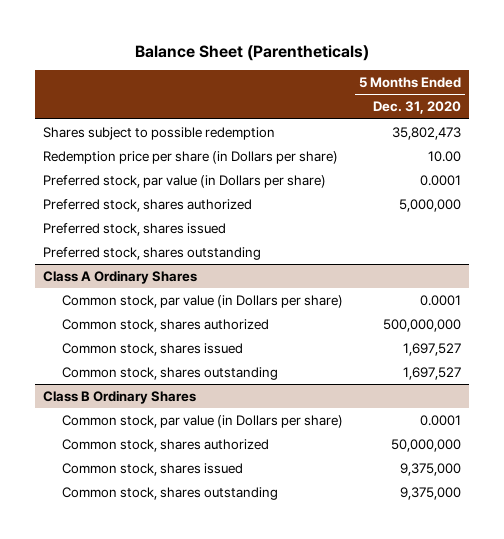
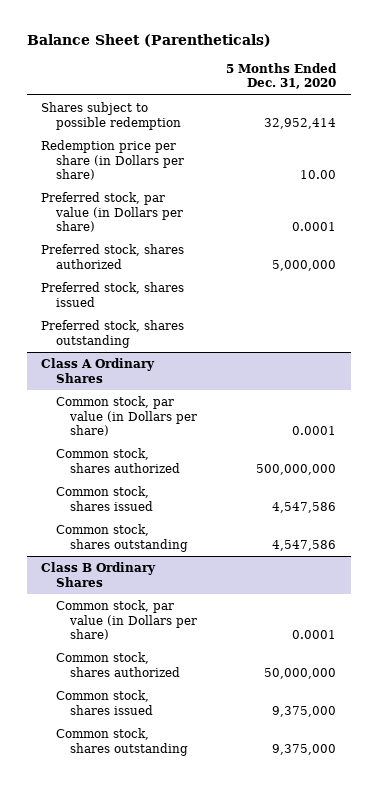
- Shares subject to possible redemption | 35,802,473
+ Shares subject to possible redemption | 32,952,414
@ Class A Ordinary Shares
- Common stock, shares issued | 1,697,527
- Common stock, shares outstanding | 1,697,527
+ Common stock, shares issued | 4,547,586
+ Common stock, shares outstanding | 4,547,586

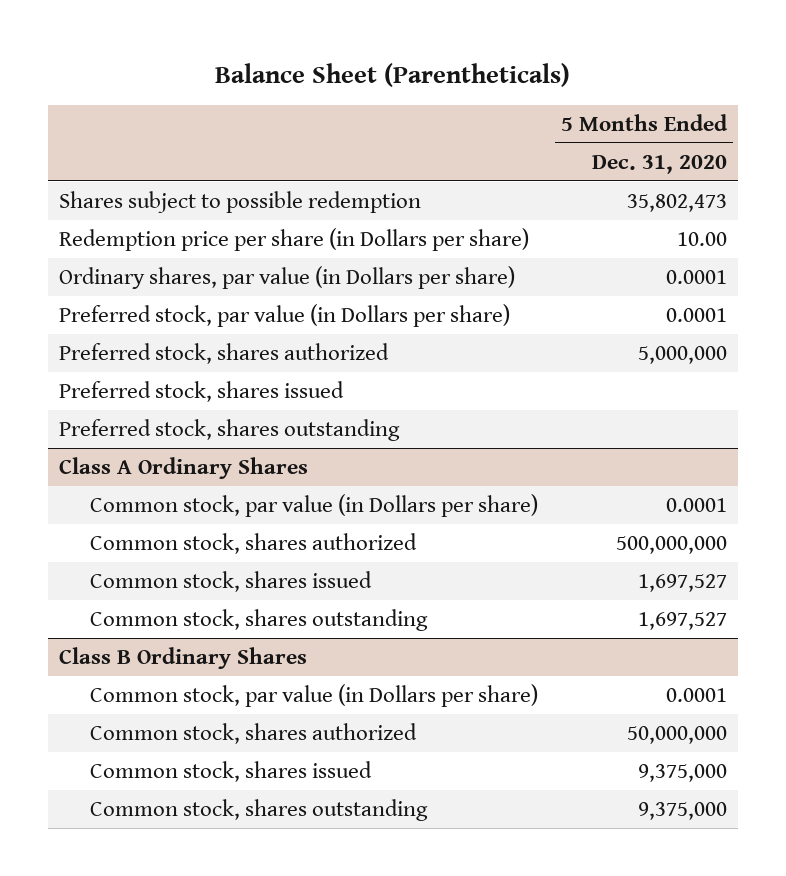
- Shares subject to possible redemption | 32,952,414
+ Shares subject to possible redemption | 35,802,473
+ Ordinary shares, par value (in Dollars per share) | 0.0001
@ Class A Ordinary Shares
- Common stock, shares issued | 4,547,586
- Common stock, shares outstanding | 4,547,586
+ Common stock, shares issued | 1,697,527
+ Common stock, shares outstanding | 1,697,527

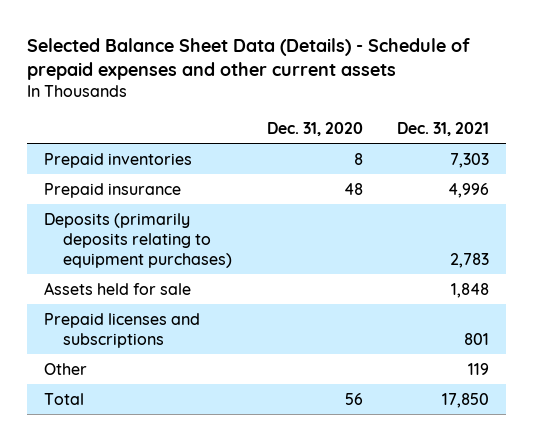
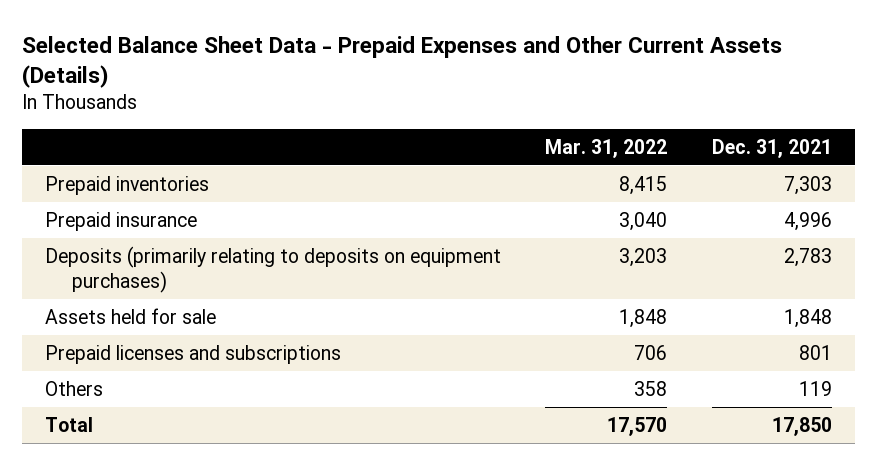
- Selected Balance Sheet Data (Details) - Schedule of prepaid expenses and other current assets
+ Selected Balance Sheet Data - Prepaid Expenses and Other Current Assets (Details)
- | Dec. 31, 2020 | Dec. 31, 2021
+ | Mar. 31, 2022 | Dec. 31, 2021
- Deposits (primarily deposits relating to equipment purchases) | | 2,783
+ Deposits (primarily relating to deposits on equipment purchases) | 3,203 | 2,783
- Other | | 119
+ Others | 358 | 119

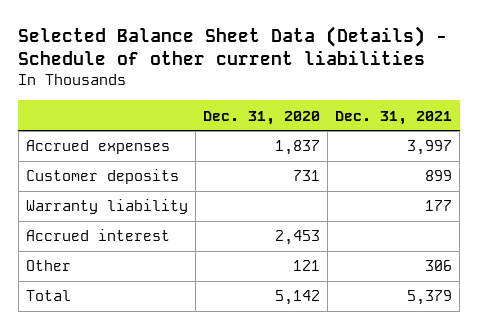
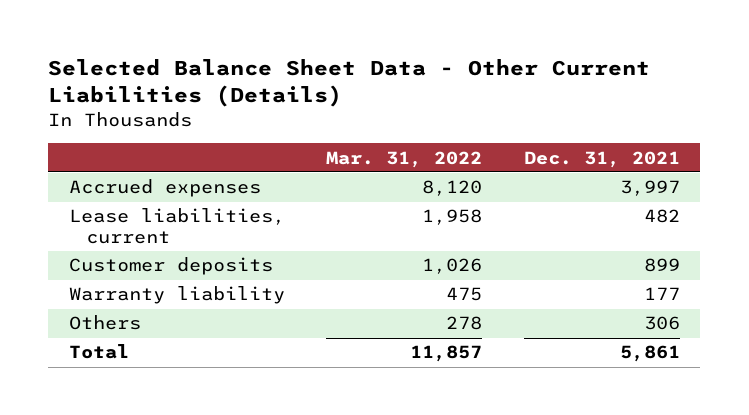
- Selected Balance Sheet Data (Details) - Schedule of other current liabilities
+ Selected Balance Sheet Data - Other Current Liabilities (Details)
- | Dec. 31, 2020 | Dec. 31, 2021
+ | Mar. 31, 2022 | Dec. 31, 2021
+ Lease liabilities, current | 1,958 | 482
- Accrued interest | 2,453 |
- Other | 121 | 306
- Total | 5,142 | 5,379
+ Others | 278 | 306
+ Total | 11,857 | 5,861

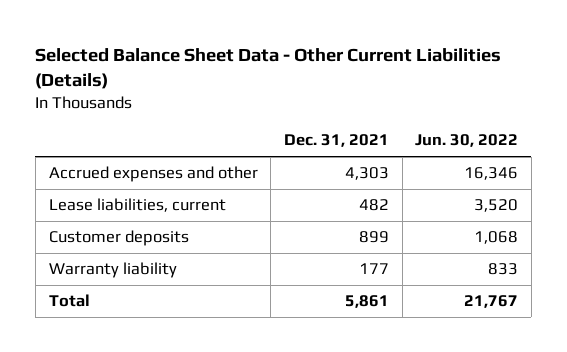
- | Mar. 31, 2022 | Dec. 31, 2021
+ | Dec. 31, 2021 | Jun. 30, 2022
- Accrued expenses | 8,120 | 3,997
+ Accrued expenses and other | 4,303 | 16,346
- Others | 278 | 306

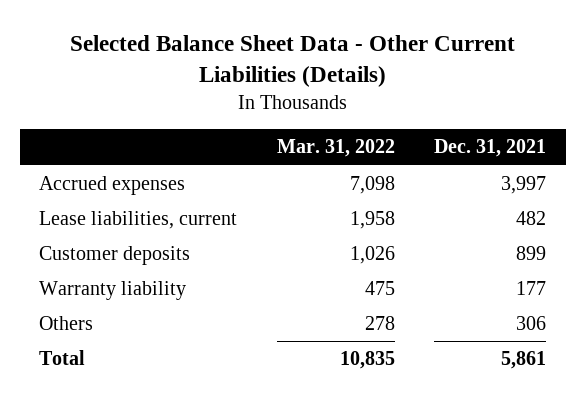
- | Dec. 31, 2021 | Jun. 30, 2022
+ | Mar. 31, 2022 | Dec. 31, 2021
- Accrued expenses and other | 4,303 | 16,346
+ Accrued expenses | 7,098 | 3,997
+ Others | 278 | 306

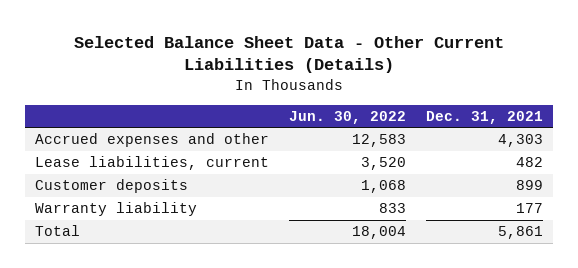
- | Mar. 31, 2022 | Dec. 31, 2021
+ | Jun. 30, 2022 | Dec. 31, 2021
- Accrued expenses | 7,098 | 3,997
+ Accrued expenses and other | 12,583 | 4,303
- Others | 278 | 306

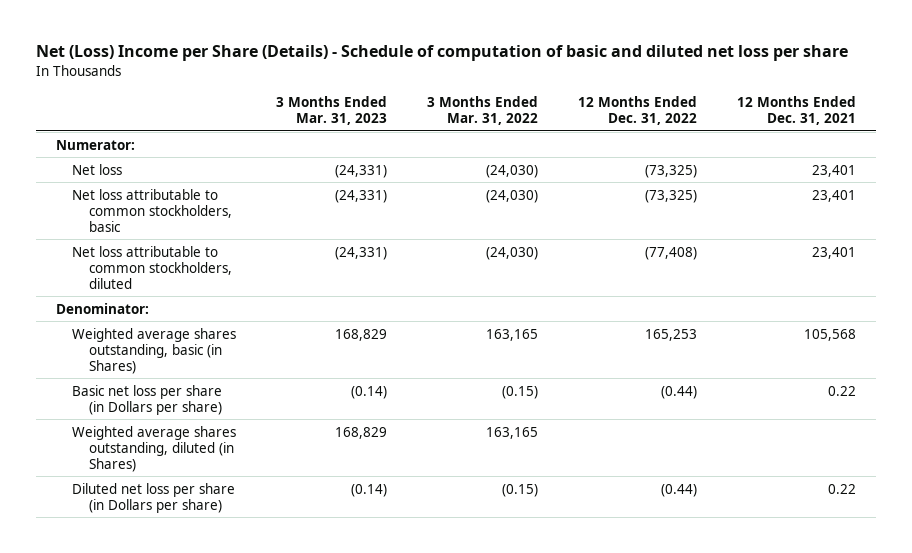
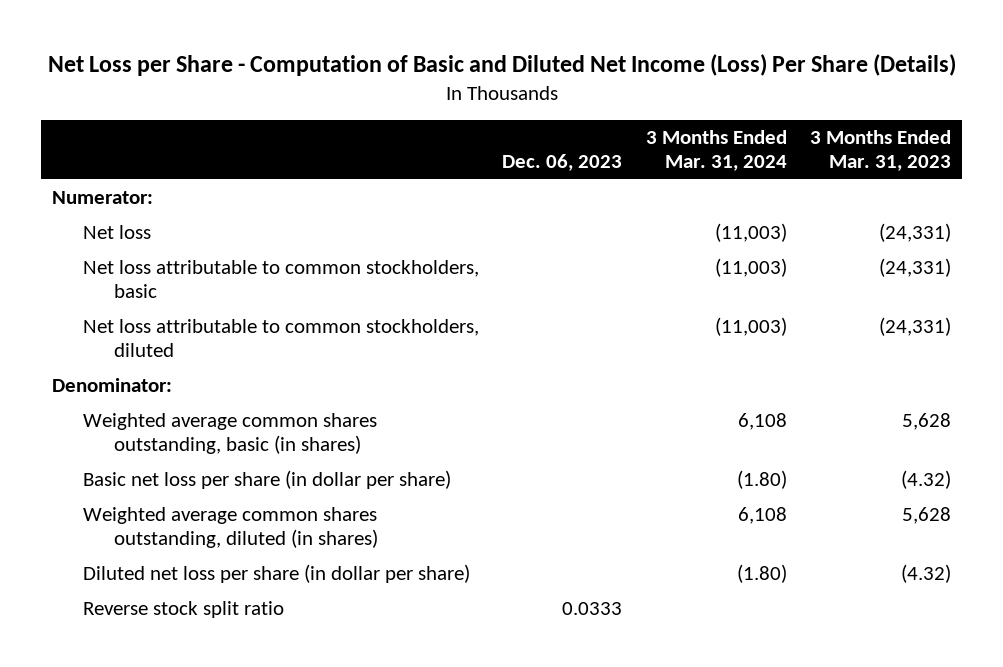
- Net (Loss) Income per Share (Details) - Schedule of computation of basic and diluted net loss per share
+ Net Loss per Share - Computation of Basic and Diluted Net Income (Loss) Per Share (Details)
- | 3 Months Ended Mar. 31, 2023 | 3 Months Ended Mar. 31, 2022 | 12 Months Ended Dec. 31, 2022 | 12 Months Ended Dec. 31, 2021
+ | Dec. 06, 2023 | 3 Months Ended Mar. 31, 2024 | 3 Months Ended Mar. 31, 2023
- Weighted average shares outstanding, basic (in Shares) | 168,829 | 163,165 | 165,253 | 105,568
- Basic net loss per share (in Dollars per share) | (0.14) | (0.15) | (0.44) | 0.22
- Weighted average shares outstanding, diluted (in Shares) | 168,829 | 163,165 | |
- Diluted net loss per share (in Dollars per share) | (0.14) | (0.15) | (0.44) | 0.22
+ Weighted average common shares outstanding, basic (in shares) | | 6,108 | 5,628
+ Basic net loss per share (in dollar per share) | | (1.80) | (4.32)
+ Weighted average common shares outstanding, diluted (in shares) | | 6,108 | 5,628
+ Diluted net loss per share (in dollar per share) | | (1.80) | (4.32)
+ Reverse stock split ratio | 0.0333 | |

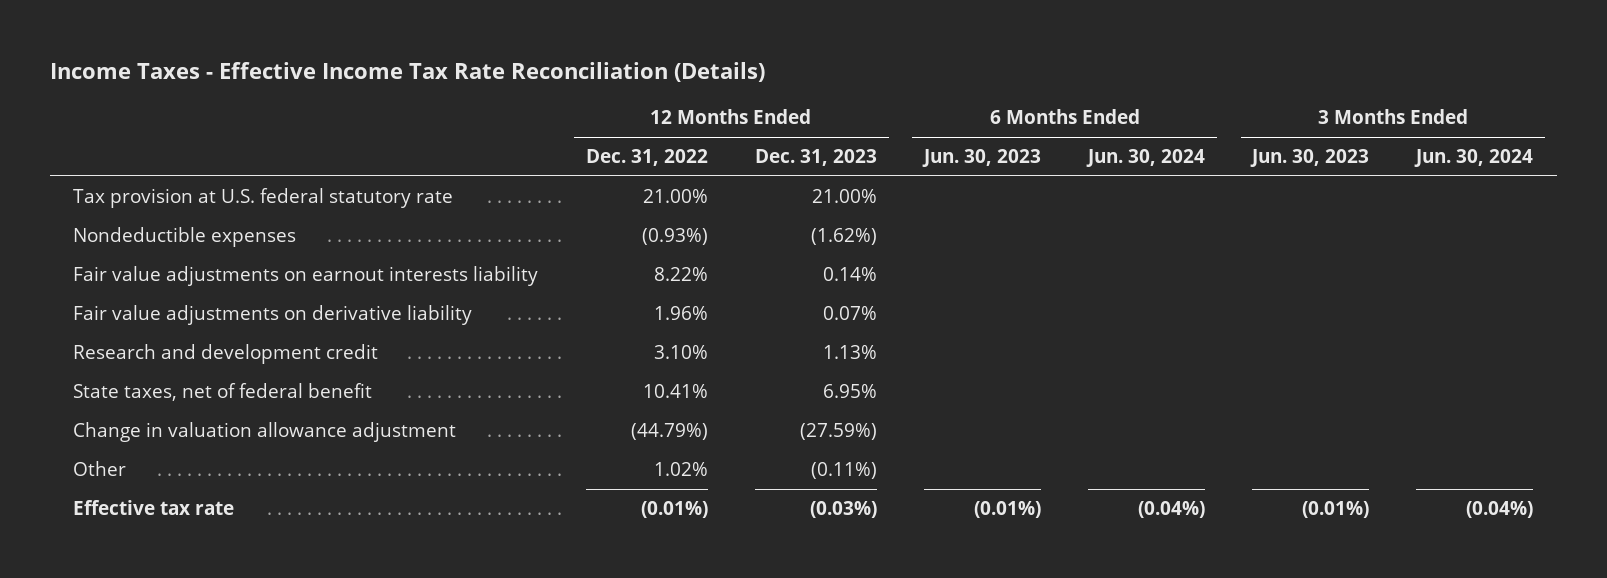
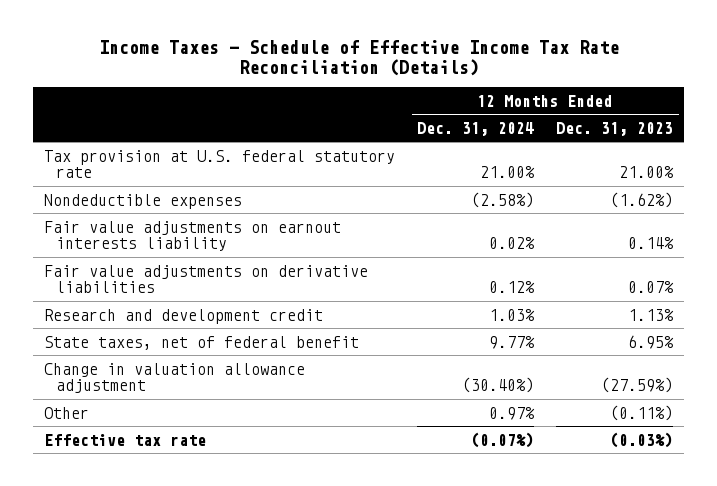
- Income Taxes - Effective Income Tax Rate Reconciliation (Details)
+ Income Taxes - Schedule of Effective Income Tax Rate Reconciliation (Details)
- | 12 Months Ended Dec. 31, 2022 | 12 Months Ended Dec. 31, 2023 | 6 Months Ended Jun. 30, 2023 | 6 Months Ended Jun. 30, 2024 | 3 Months Ended Jun. 30, 2023 | 3 Months Ended Jun. 30, 2024
+ | 12 Months Ended Dec. 31, 2024 | 12 Months Ended Dec. 31, 2023
- Fair value adjustments on derivative liability | 1.96% | 0.07% | | | |
+ Fair value adjustments on derivative liabilities | 0.12% | 0.07%

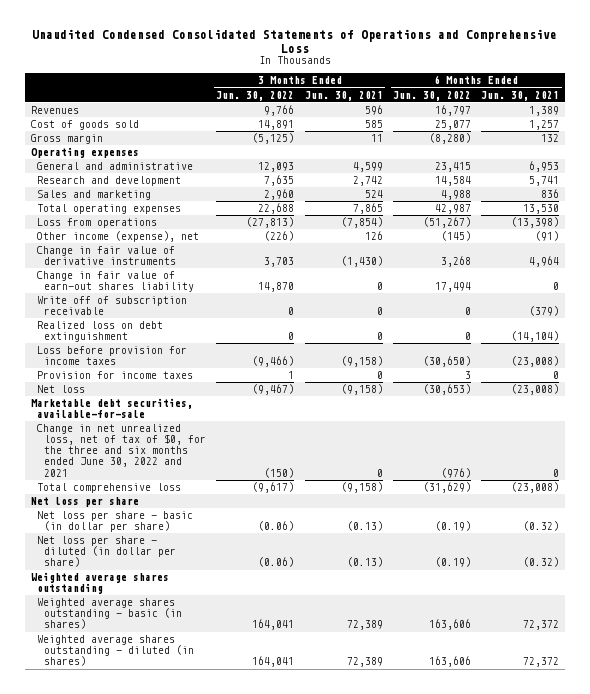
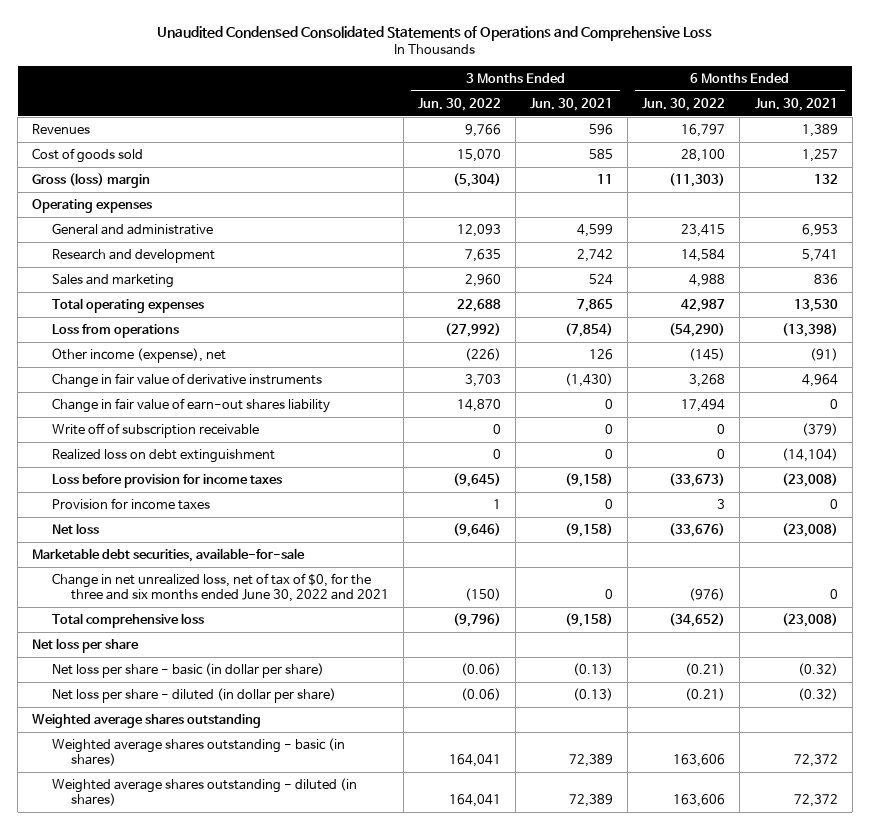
- Cost of goods sold | 14,891 | 585 | 25,077 | 1,257
- Gross margin | (5,125) | 11 | (8,280) | 132
+ Cost of goods sold | 15,070 | 585 | 28,100 | 1,257
+ Gross (loss) margin | (5,304) | 11 | (11,303) | 132
- Loss from operations | (27,813) | (7,854) | (51,267) | (13,398)
+ Loss from operations | (27,992) | (7,854) | (54,290) | (13,398)
- Loss before provision for income taxes | (9,466) | (9,158) | (30,650) | (23,008)
+ Loss before provision for income taxes | (9,645) | (9,158) | (33,673) | (23,008)
- Net loss | (9,467) | (9,158) | (30,653) | (23,008)
+ Net loss | (9,646) | (9,158) | (33,676) | (23,008)
- Total comprehensive loss | (9,617) | (9,158) | (31,629) | (23,008)
+ Total comprehensive loss | (9,796) | (9,158) | (34,652) | (23,008)
- Net loss per share - basic (in dollar per share) | (0.06) | (0.13) | (0.19) | (0.32)
- Net loss per share - diluted (in dollar per share) | (0.06) | (0.13) | (0.19) | (0.32)
+ Net loss per share - basic (in dollar per share) | (0.06) | (0.13) | (0.21) | (0.32)
+ Net loss per share - diluted (in dollar per share) | (0.06) | (0.13) | (0.21) | (0.32)

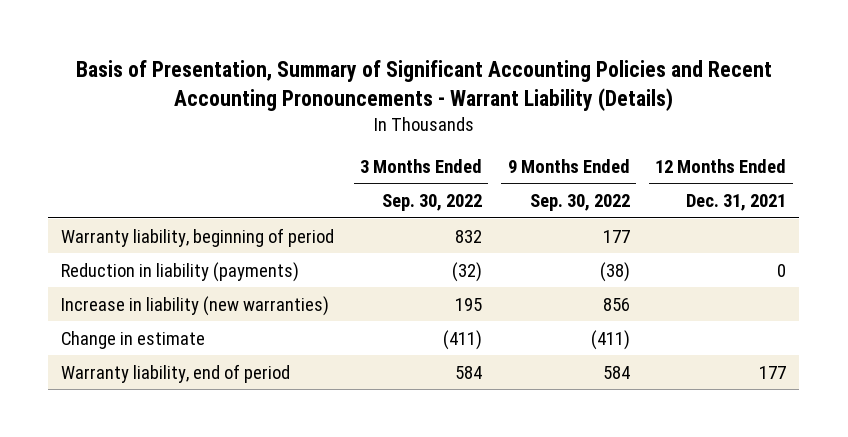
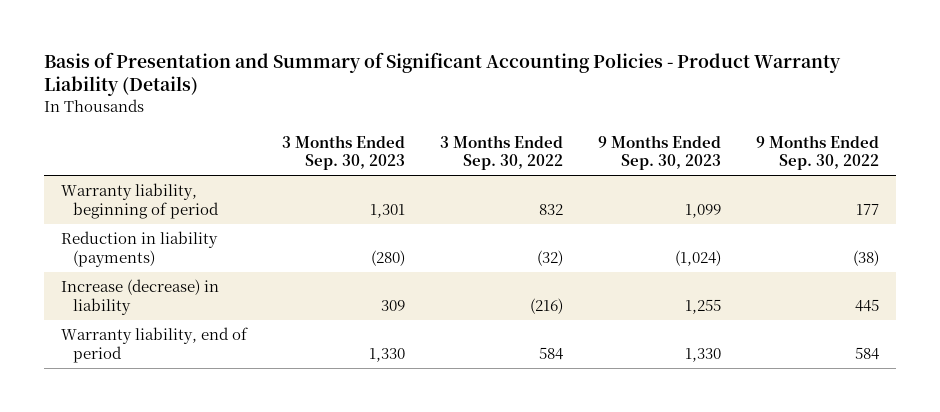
- Basis of Presentation, Summary of Significant Accounting Policies and Recent Accounting Pronouncements - Warrant Liability (Details)
+ Basis of Presentation and Summary of Significant Accounting Policies - Product Warranty Liability (Details)
- | 3 Months Ended Sep. 30, 2022 | 9 Months Ended Sep. 30, 2022 | 12 Months Ended Dec. 31, 2021
+ | 3 Months Ended Sep. 30, 2023 | 3 Months Ended Sep. 30, 2022 | 9 Months Ended Sep. 30, 2023 | 9 Months Ended Sep. 30, 2022
- Increase in liability (new warranties) | 195 | 856 |
- Change in estimate | (411) | (411) |
+ Increase (decrease) in liability | 309 | (216) | 1,255 | 445

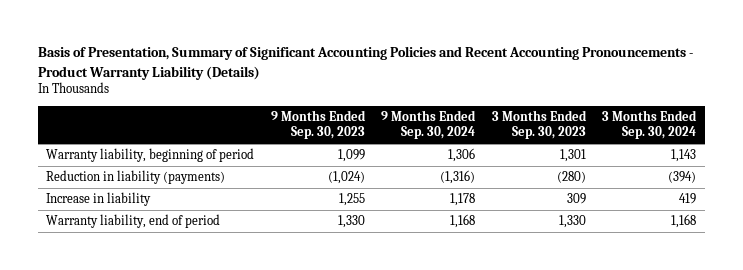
- Basis of Presentation and Summary of Significant Accounting Policies - Product Warranty Liability (Details)
+ Basis of Presentation, Summary of Significant Accounting Policies and Recent Accounting Pronouncements - Product Warranty Liability (Details)
- | 3 Months Ended Sep. 30, 2023 | 3 Months Ended Sep. 30, 2022 | 9 Months Ended Sep. 30, 2023 | 9 Months Ended Sep. 30, 2022
+ | 9 Months Ended Sep. 30, 2023 | 9 Months Ended Sep. 30, 2024 | 3 Months Ended Sep. 30, 2023 | 3 Months Ended Sep. 30, 2024
- Increase (decrease) in liability | 309 | (216) | 1,255 | 445
+ Increase in liability | 1,255 | 1,178 | 309 | 419

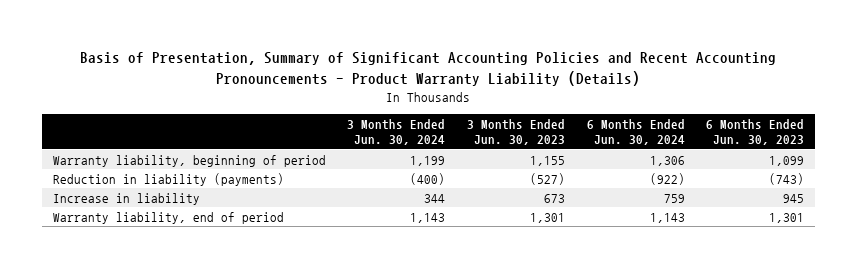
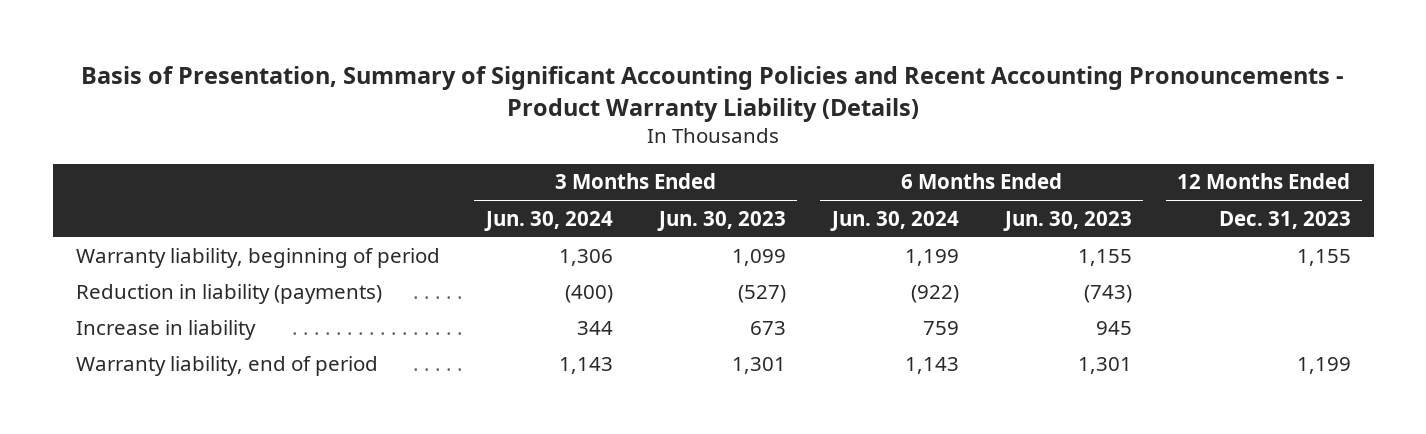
- | 3 Months Ended Jun. 30, 2024 | 3 Months Ended Jun. 30, 2023 | 6 Months Ended Jun. 30, 2024 | 6 Months Ended Jun. 30, 2023
+ | 3 Months Ended Jun. 30, 2024 | 3 Months Ended Jun. 30, 2023 | 6 Months Ended Jun. 30, 2024 | 6 Months Ended Jun. 30, 2023 | 12 Months Ended Dec. 31, 2023
- Warranty liability, beginning of period | 1,199 | 1,155 | 1,306 | 1,099
+ Warranty liability, beginning of period | 1,306 | 1,099 | 1,199 | 1,155 | 1,155

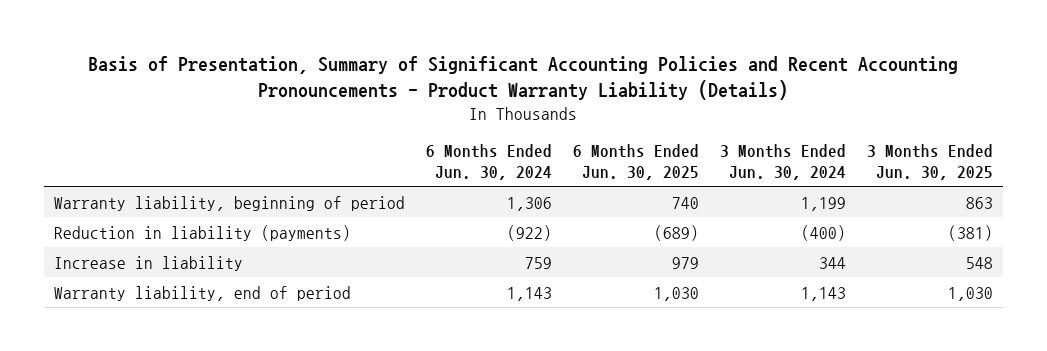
- | 3 Months Ended Jun. 30, 2024 | 3 Months Ended Jun. 30, 2023 | 6 Months Ended Jun. 30, 2024 | 6 Months Ended Jun. 30, 2023 | 12 Months Ended Dec. 31, 2023
+ | 6 Months Ended Jun. 30, 2024 | 6 Months Ended Jun. 30, 2025 | 3 Months Ended Jun. 30, 2024 | 3 Months Ended Jun. 30, 2025
- Warranty liability, beginning of period | 1,306 | 1,099 | 1,199 | 1,155 | 1,155
+ Warranty liability, beginning of period | 1,306 | 740 | 1,199 | 863

